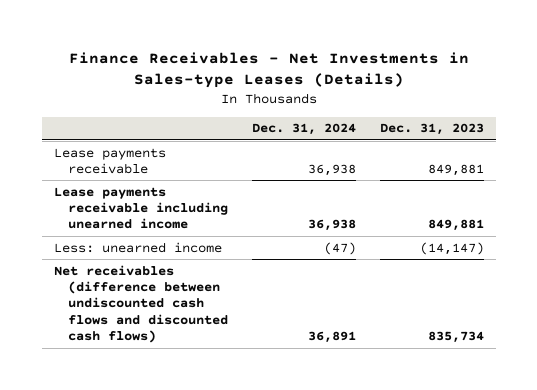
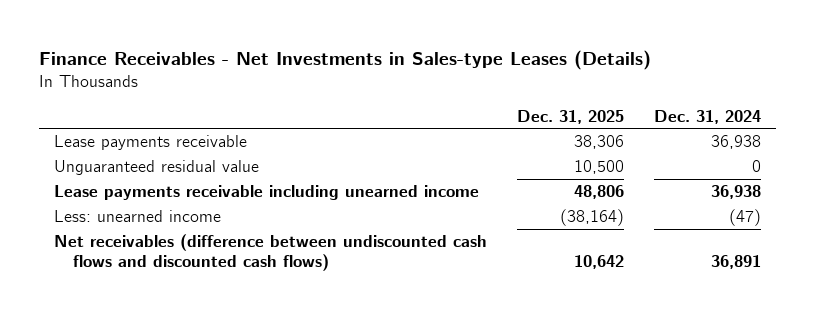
- | Dec. 31, 2024 | Dec. 31, 2023
+ | Dec. 31, 2025 | Dec. 31, 2024
+ Unguaranteed residual value | 10,500 | 0

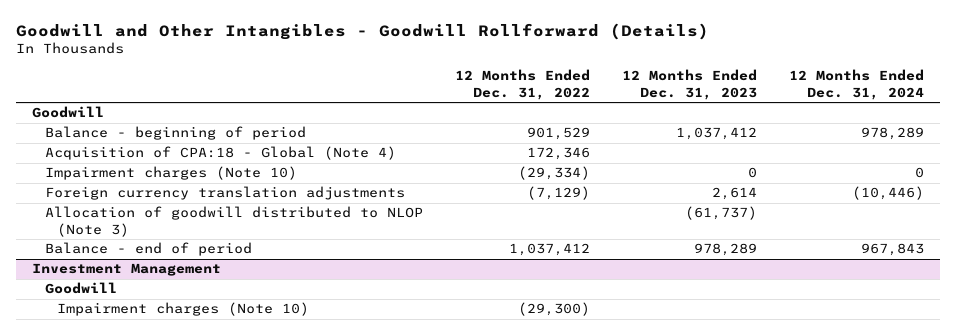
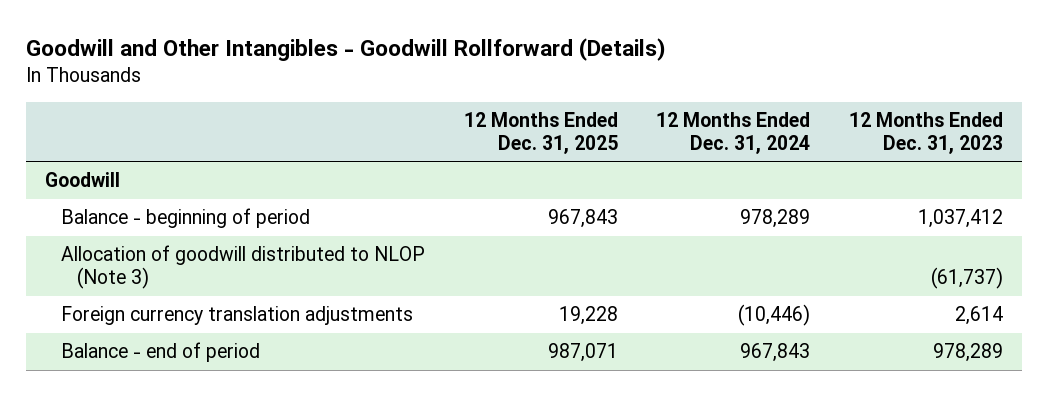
- | 12 Months Ended Dec. 31, 2022 | 12 Months Ended Dec. 31, 2023 | 12 Months Ended Dec. 31, 2024
+ | 12 Months Ended Dec. 31, 2025 | 12 Months Ended Dec. 31, 2024 | 12 Months Ended Dec. 31, 2023
- Acquisition of CPA:18 - Global (Note 4) | 172,346 | |
- Impairment charges (Note 10) | (29,334) | 0 | 0
moved down: Foreign currency translation adjustments | 19,228 | (10,446) | 2,614
- Investment Management
- Goodwill
- Impairment charges (Note 10) | (29,300) | |

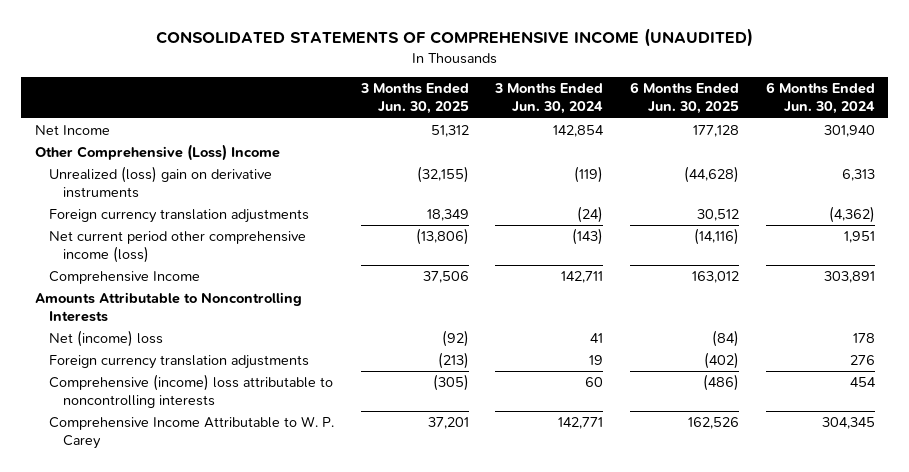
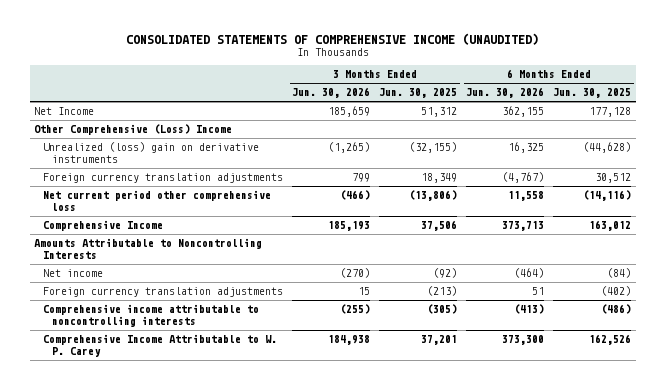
- | 3 Months Ended Jun. 30, 2025 | 3 Months Ended Jun. 30, 2024 | 6 Months Ended Jun. 30, 2025 | 6 Months Ended Jun. 30, 2024
+ | 3 Months Ended Jun. 30, 2026 | 3 Months Ended Jun. 30, 2025 | 6 Months Ended Jun. 30, 2026 | 6 Months Ended Jun. 30, 2025
- Net current period other comprehensive income (loss) | (13,806) | (143) | (14,116) | 1,951
+ Net current period other comprehensive loss | (466) | (13,806) | 11,558 | (14,116)
- Net (income) loss | (92) | 41 | (84) | 178
+ Net income | (270) | (92) | (464) | (84)
- Comprehensive (income) loss attributable to noncontrolling interests | (305) | 60 | (486) | 454
+ Comprehensive income attributable to noncontrolling interests | (255) | (305) | (413) | (486)

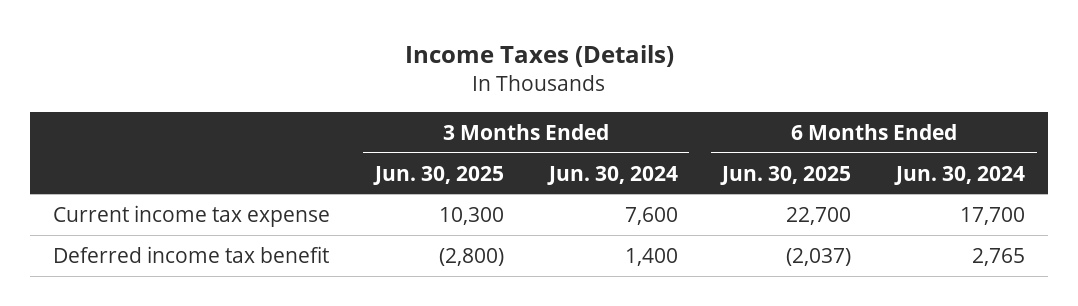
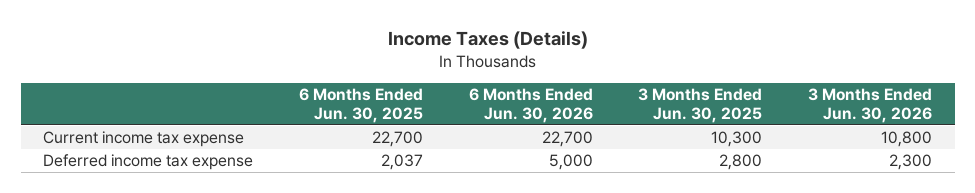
- | 3 Months Ended Jun. 30, 2025 | 3 Months Ended Jun. 30, 2024 | 6 Months Ended Jun. 30, 2025 | 6 Months Ended Jun. 30, 2024
+ | 6 Months Ended Jun. 30, 2025 | 6 Months Ended Jun. 30, 2026 | 3 Months Ended Jun. 30, 2025 | 3 Months Ended Jun. 30, 2026
- Deferred income tax benefit | (2,800) | 1,400 | (2,037) | 2,765
+ Deferred income tax expense | 2,037 | 5,000 | 2,800 | 2,300

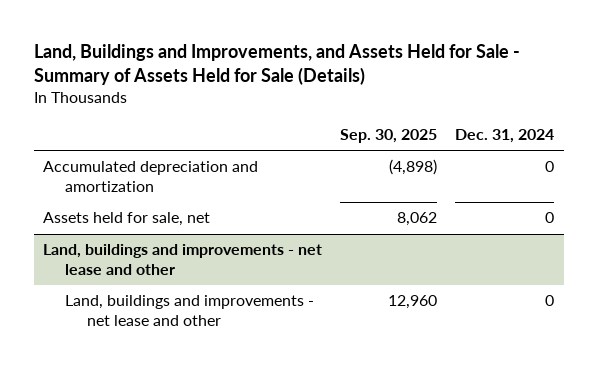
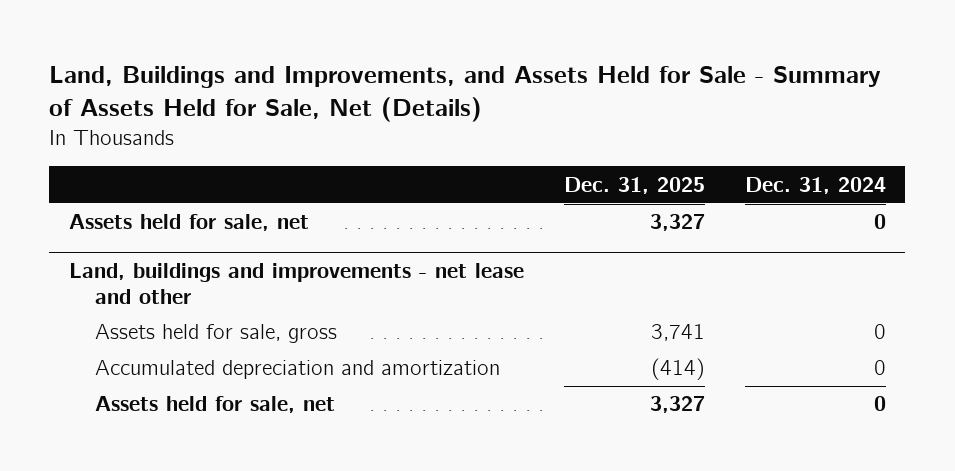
- Land, Buildings and Improvements, and Assets Held for Sale - Summary of Assets Held for Sale (Details)
+ Land, Buildings and Improvements, and Assets Held for Sale - Summary of Assets Held for Sale, Net (Details)
- | Sep. 30, 2025 | Dec. 31, 2024
+ | Dec. 31, 2025 | Dec. 31, 2024
- Accumulated depreciation and amortization | (4,898) | 0
@ Land, buildings and improvements - net lease and other
- Land, buildings and improvements - net lease and other | 12,960 | 0
+ Assets held for sale, gross | 3,741 | 0
+ Accumulated depreciation and amortization | (414) | 0
+ Assets held for sale, net | 3,327 | 0

